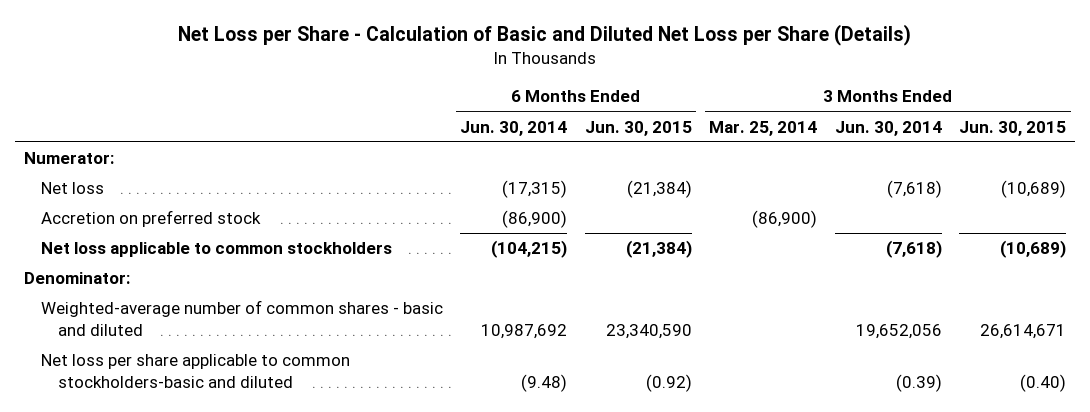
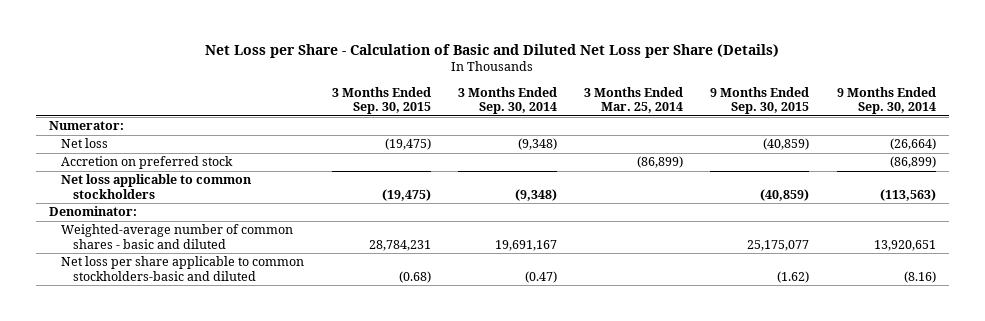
- | 6 Months Ended Jun. 30, 2014 | 6 Months Ended Jun. 30, 2015 | 3 Months Ended Mar. 25, 2014 | 3 Months Ended Jun. 30, 2014 | 3 Months Ended Jun. 30, 2015
+ | 3 Months Ended Sep. 30, 2015 | 3 Months Ended Sep. 30, 2014 | 3 Months Ended Mar. 25, 2014 | 9 Months Ended Sep. 30, 2015 | 9 Months Ended Sep. 30, 2014
- Accretion on preferred stock | (86,900) | | (86,900) | |
+ Accretion on preferred stock | | | (86,899) | | (86,899)

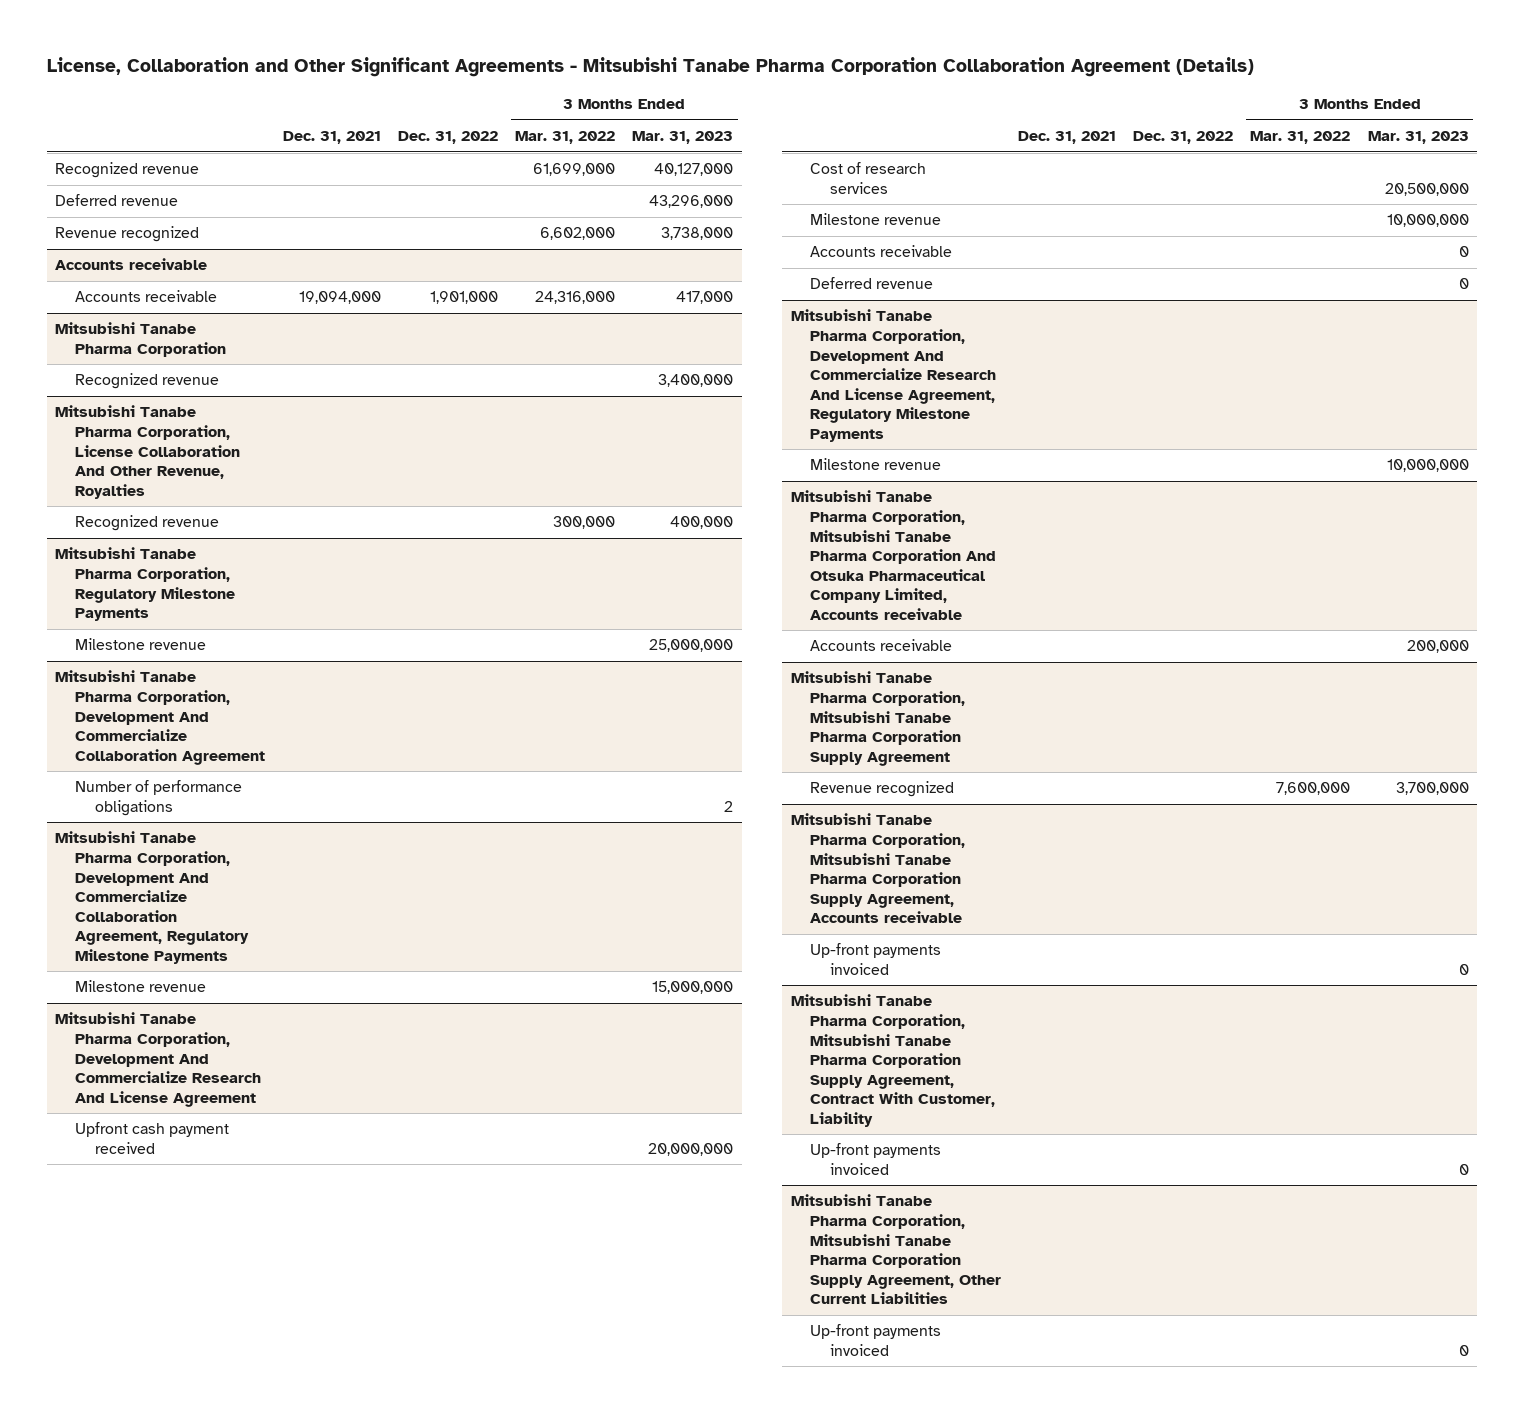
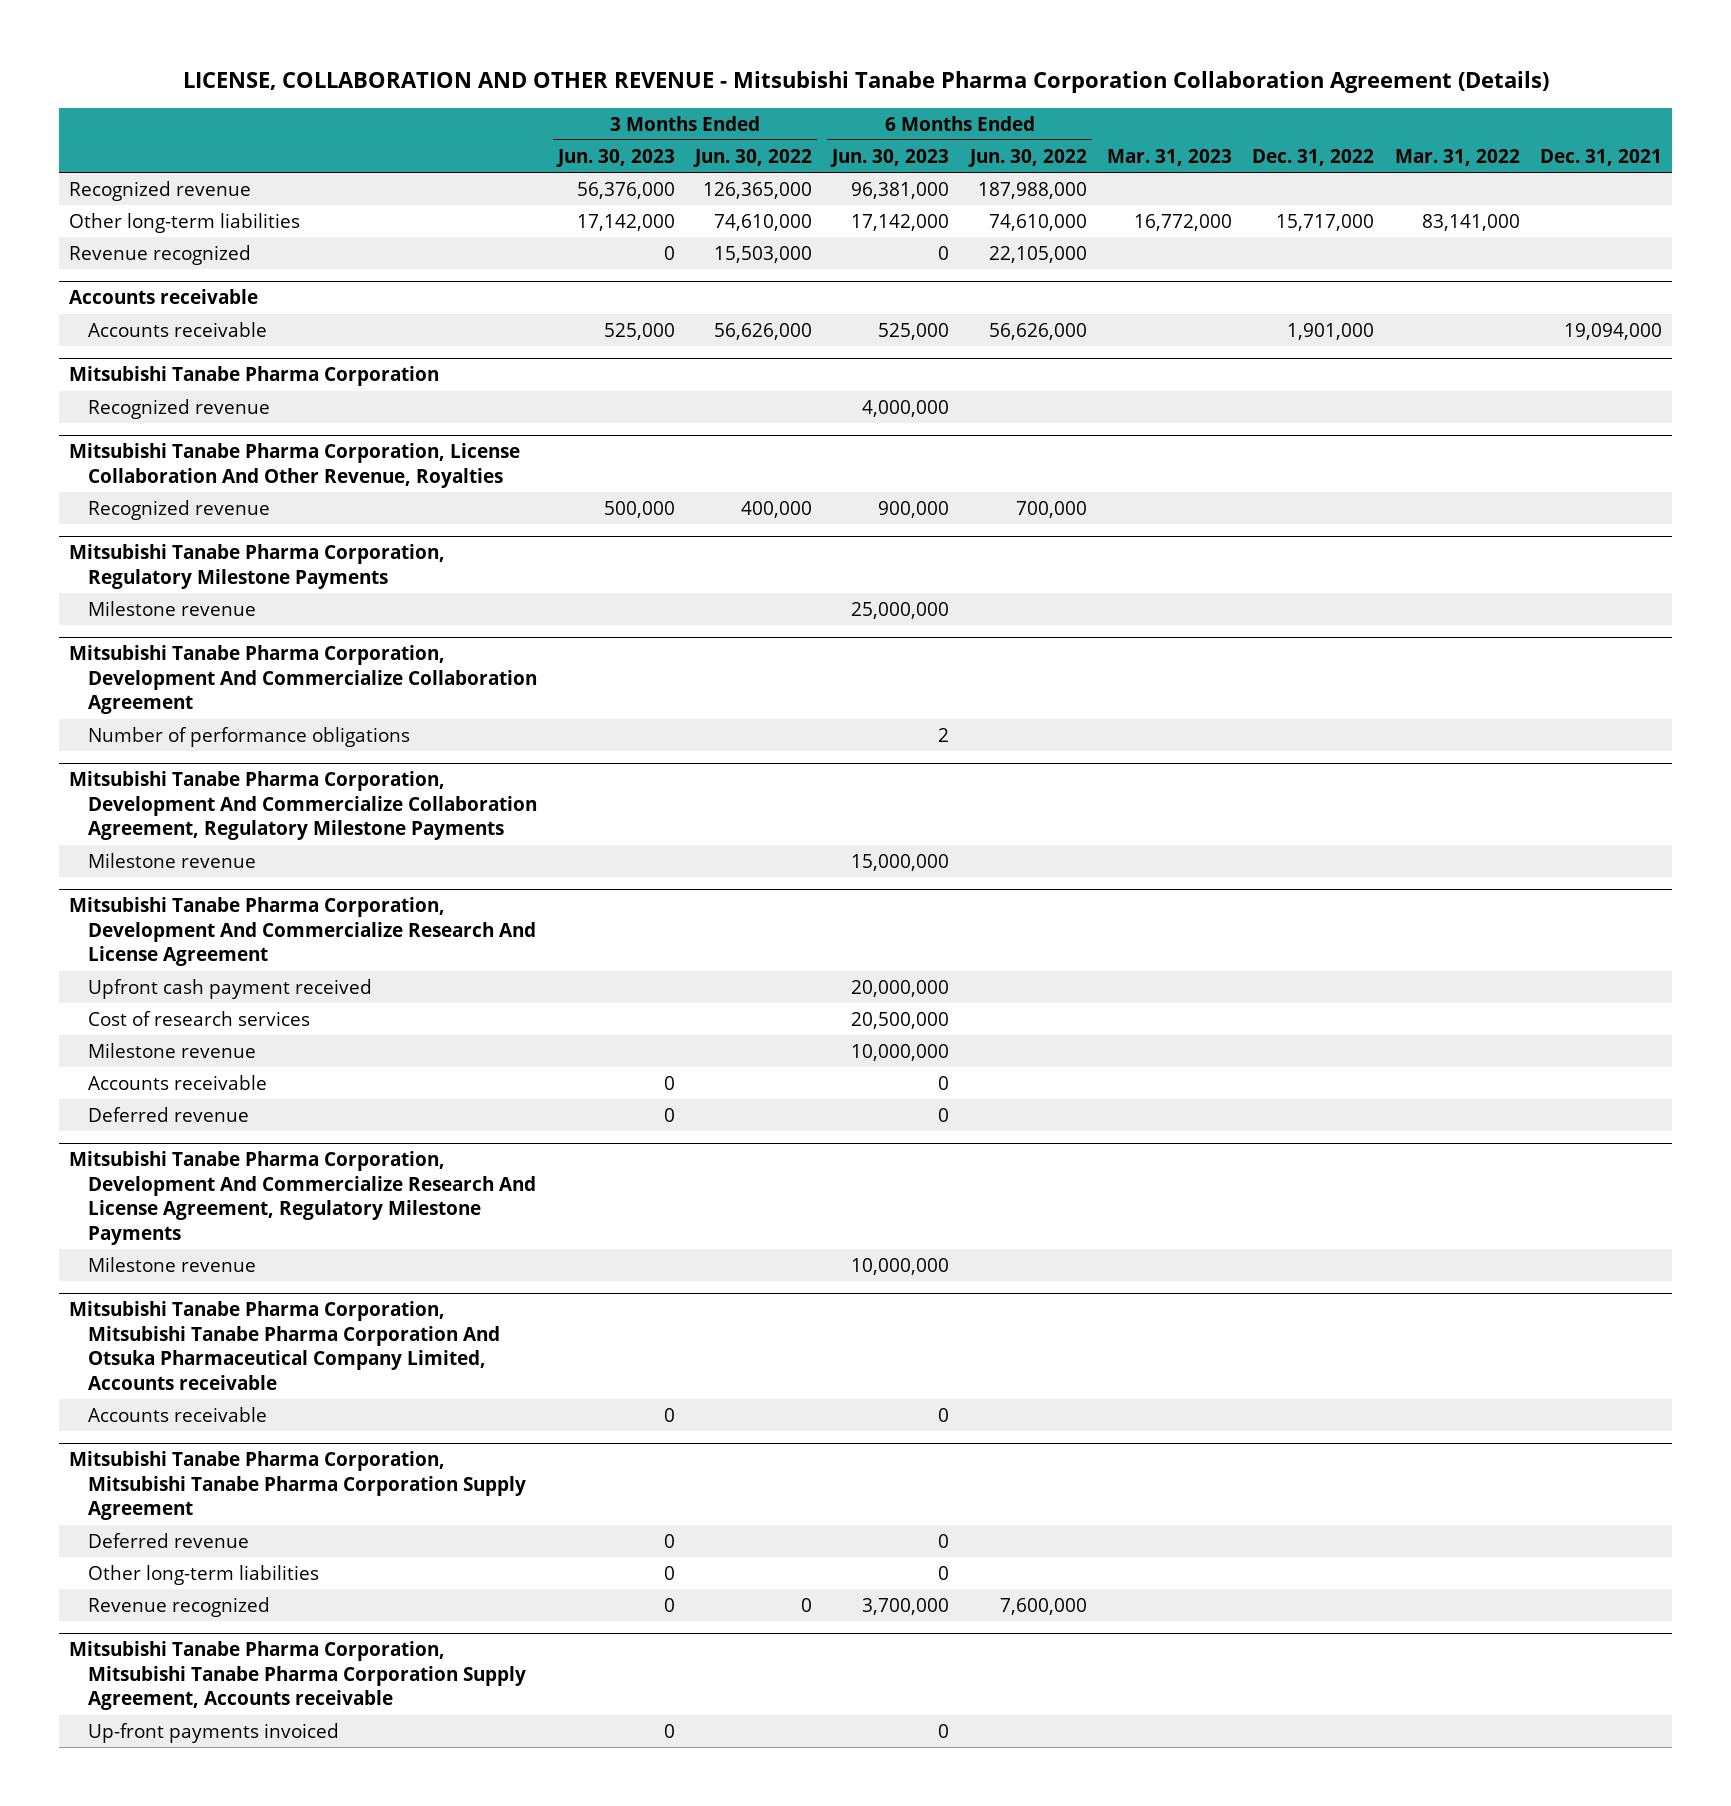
- License, Collaboration and Other Significant Agreements - Mitsubishi Tanabe Pharma Corporation Collaboration Agreement (Details)
+ LICENSE, COLLABORATION AND OTHER REVENUE - Mitsubishi Tanabe Pharma Corporation Collaboration Agreement (Details)
- | Dec. 31, 2021 | Dec. 31, 2022 | 3 Months Ended Mar. 31, 2022 | 3 Months Ended Mar. 31, 2023
+ | 3 Months Ended Jun. 30, 2023 | 3 Months Ended Jun. 30, 2022 | 6 Months Ended Jun. 30, 2023 | 6 Months Ended Jun. 30, 2022 | Mar. 31, 2023 | Dec. 31, 2022 | Mar. 31, 2022 | Dec. 31, 2021
- Deferred revenue | | | | 43,296,000
+ Other long-term liabilities | 17,142,000 | 74,610,000 | 17,142,000 | 74,610,000 | 16,772,000 | 15,717,000 | 83,141,000 |
@ Mitsubishi Tanabe Pharma Corporation, Mitsubishi Tanabe Pharma Corporation Supply Agreement
+ Deferred revenue | 0 | | 0 | | | | |
+ Other long-term liabilities | 0 | | 0 | | | | |
- Mitsubishi Tanabe Pharma Corporation, Mitsubishi Tanabe Pharma Corporation Supply Agreement, Contract With Customer, Liability
- Up-front payments invoiced | | | | 0
- Mitsubishi Tanabe Pharma Corporation, Mitsubishi Tanabe Pharma Corporation Supply Agreement, Other Current Liabilities
- Up-front payments invoiced | | | | 0

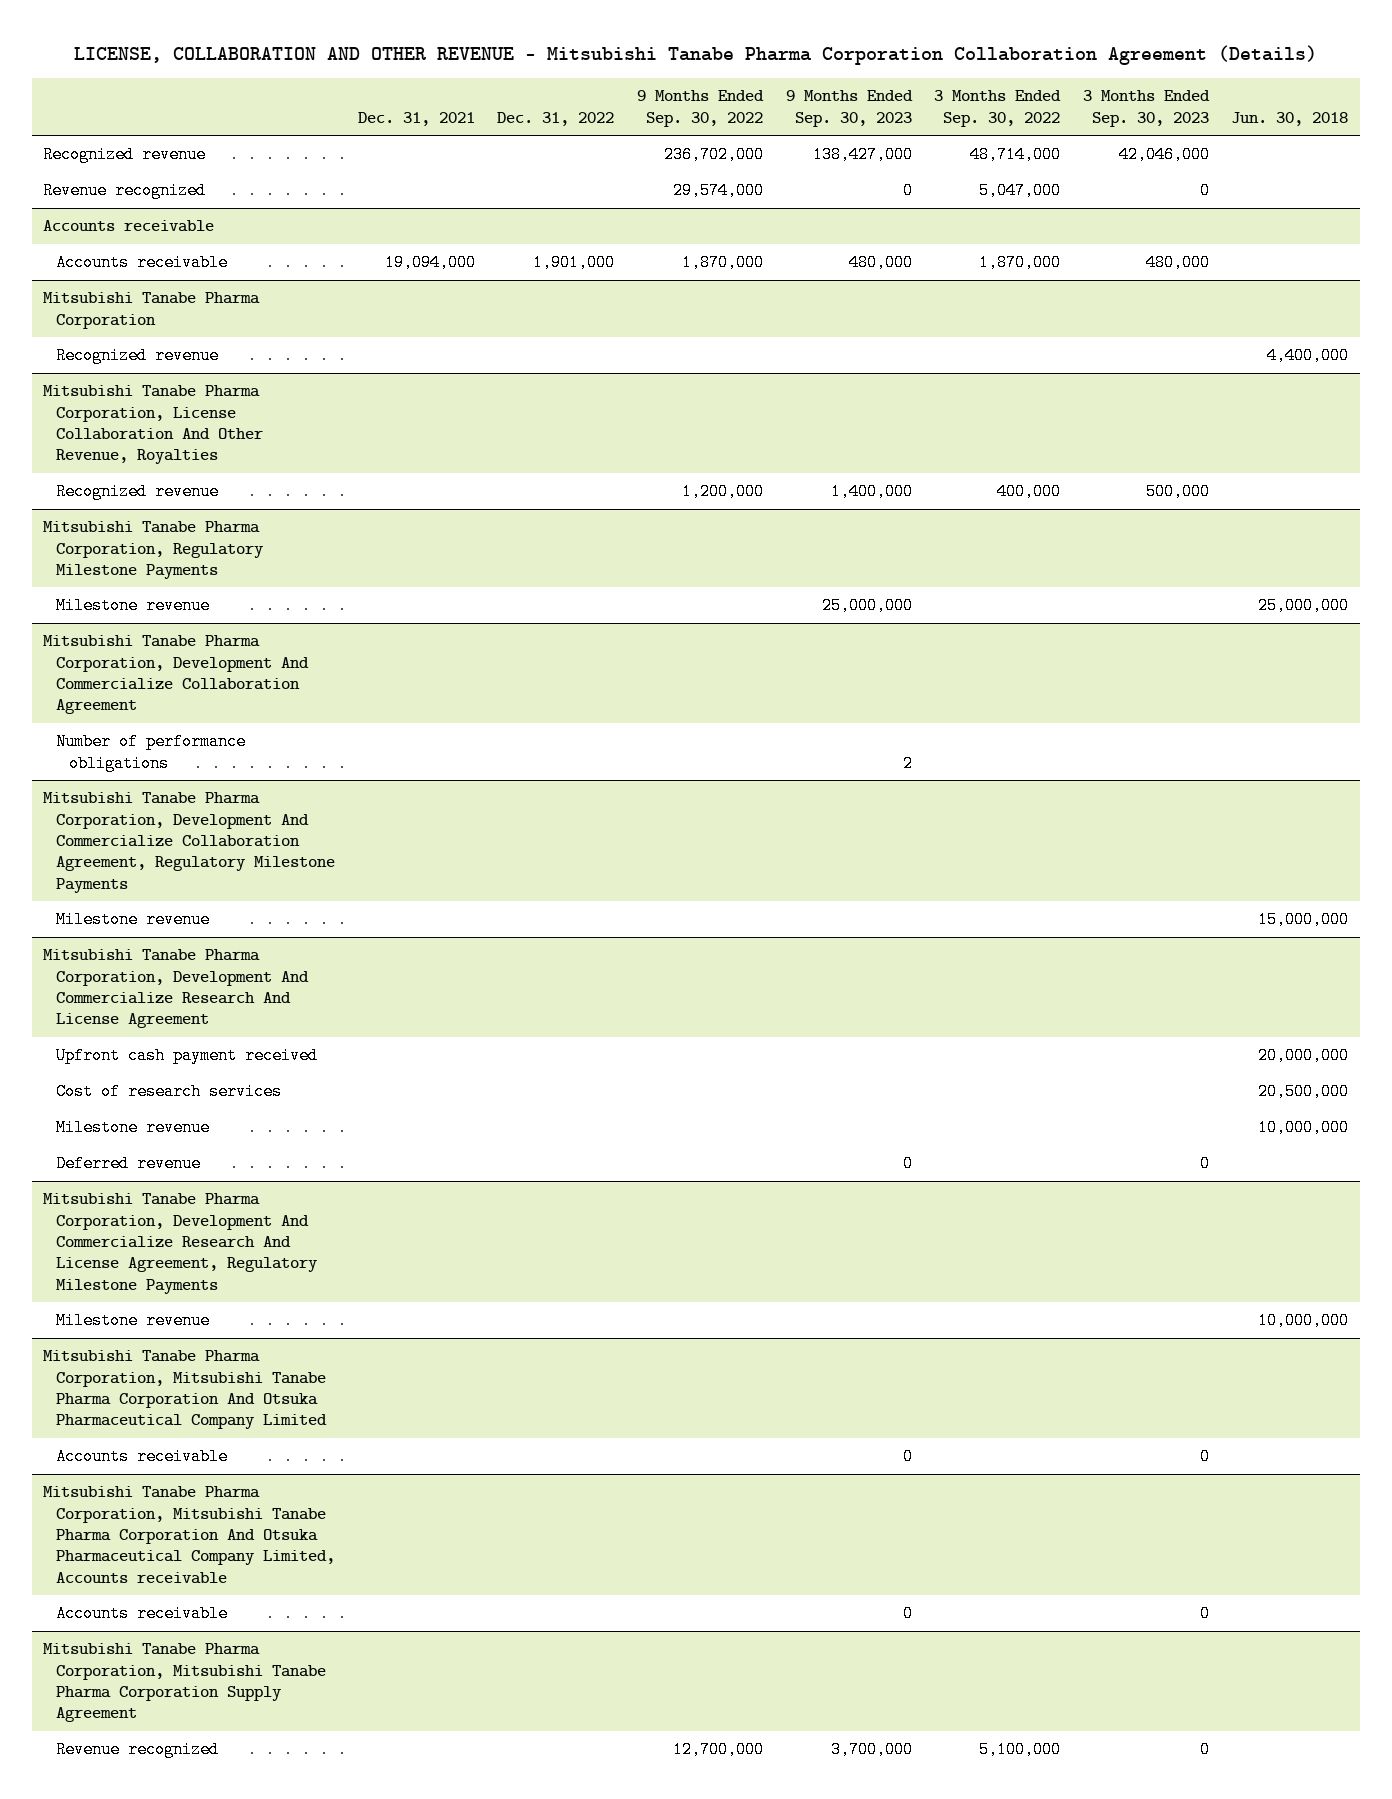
- | 3 Months Ended Jun. 30, 2023 | 3 Months Ended Jun. 30, 2022 | 6 Months Ended Jun. 30, 2023 | 6 Months Ended Jun. 30, 2022 | Mar. 31, 2023 | Dec. 31, 2022 | Mar. 31, 2022 | Dec. 31, 2021
+ | Dec. 31, 2021 | Dec. 31, 2022 | 9 Months Ended Sep. 30, 2022 | 9 Months Ended Sep. 30, 2023 | 3 Months Ended Sep. 30, 2022 | 3 Months Ended Sep. 30, 2023 | Jun. 30, 2018
- Other long-term liabilities | 17,142,000 | 74,610,000 | 17,142,000 | 74,610,000 | 16,772,000 | 15,717,000 | 83,141,000 |
@ Mitsubishi Tanabe Pharma Corporation, Development And Commercialize Research And License Agreement
- Accounts receivable | 0 | | 0 | | | | |
+ Mitsubishi Tanabe Pharma Corporation, Mitsubishi Tanabe Pharma Corporation And Otsuka Pharmaceutical Company Limited
+ Accounts receivable | | | | 0 | | 0 |
@ Mitsubishi Tanabe Pharma Corporation, Mitsubishi Tanabe Pharma Corporation Supply Agreement
- Deferred revenue | 0 | | 0 | | | | |
- Other long-term liabilities | 0 | | 0 | | | | |
- Mitsubishi Tanabe Pharma Corporation, Mitsubishi Tanabe Pharma Corporation Supply Agreement, Accounts receivable
- Up-front payments invoiced | 0 | | 0 | | | | |

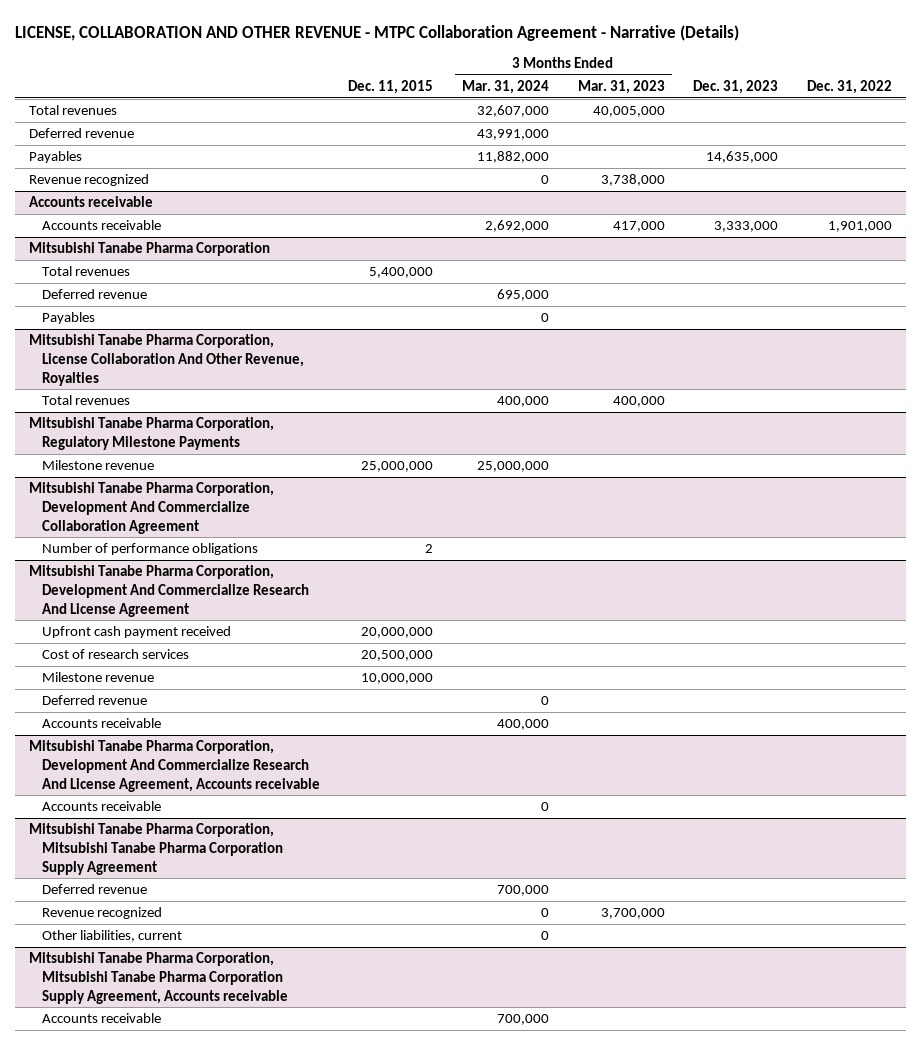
- LICENSE, COLLABORATION AND OTHER REVENUE - Mitsubishi Tanabe Pharma Corporation Collaboration Agreement (Details)
+ LICENSE, COLLABORATION AND OTHER REVENUE - MTPC Collaboration Agreement - Narrative (Details)
- | Dec. 31, 2021 | Dec. 31, 2022 | 9 Months Ended Sep. 30, 2022 | 9 Months Ended Sep. 30, 2023 | 3 Months Ended Sep. 30, 2022 | 3 Months Ended Sep. 30, 2023 | Jun. 30, 2018
+ | Dec. 11, 2015 | 3 Months Ended Mar. 31, 2024 | 3 Months Ended Mar. 31, 2023 | Dec. 31, 2023 | Dec. 31, 2022
- Recognized revenue | | | 236,702,000 | 138,427,000 | 48,714,000 | 42,046,000 |
+ Total revenues | | 32,607,000 | 40,005,000 | |
+ Deferred revenue | | 43,991,000 | | |
+ Payables | | 11,882,000 | | 14,635,000 |
@ Mitsubishi Tanabe Pharma Corporation
- Recognized revenue | | | | | | | 4,400,000
+ Total revenues | 5,400,000 | | | |
+ Deferred revenue | | 695,000 | | |
+ Payables | | 0 | | |
@ Mitsubishi Tanabe Pharma Corporation, License Collaboration And Other Revenue, Royalties
- Recognized revenue | | | 1,200,000 | 1,400,000 | 400,000 | 500,000 |
+ Total revenues | | 400,000 | 400,000 | |
- Mitsubishi Tanabe Pharma Corporation, Development And Commercialize Collaboration Agreement, Regulatory Milestone Payments
- Milestone revenue | | | | | | | 15,000,000
- Mitsubishi Tanabe Pharma Corporation, Development And Commercialize Research And License Agreement, Regulatory Milestone Payments
- Milestone revenue | | | | | | | 10,000,000
- Mitsubishi Tanabe Pharma Corporation, Mitsubishi Tanabe Pharma Corporation And Otsuka Pharmaceutical Company Limited
- Accounts receivable | | | | 0 | | 0 |
- Mitsubishi Tanabe Pharma Corporation, Mitsubishi Tanabe Pharma Corporation And Otsuka Pharmaceutical Company Limited, Accounts receivable
- Accounts receivable | | | | 0 | | 0 |
@ Mitsubishi Tanabe Pharma Corporation, Development And Commercialize Research And License Agreement
+ Accounts receivable | | 400,000 | | |
+ Mitsubishi Tanabe Pharma Corporation, Development And Commercialize Research And License Agreement, Accounts receivable
+ Accounts receivable | | 0 | | |
@ Mitsubishi Tanabe Pharma Corporation, Mitsubishi Tanabe Pharma Corporation Supply Agreement
+ Deferred revenue | | 700,000 | | |
+ Other liabilities, current | | 0 | | |
+ Mitsubishi Tanabe Pharma Corporation, Mitsubishi Tanabe Pharma Corporation Supply Agreement, Accounts receivable
+ Accounts receivable | | 700,000 | | |

